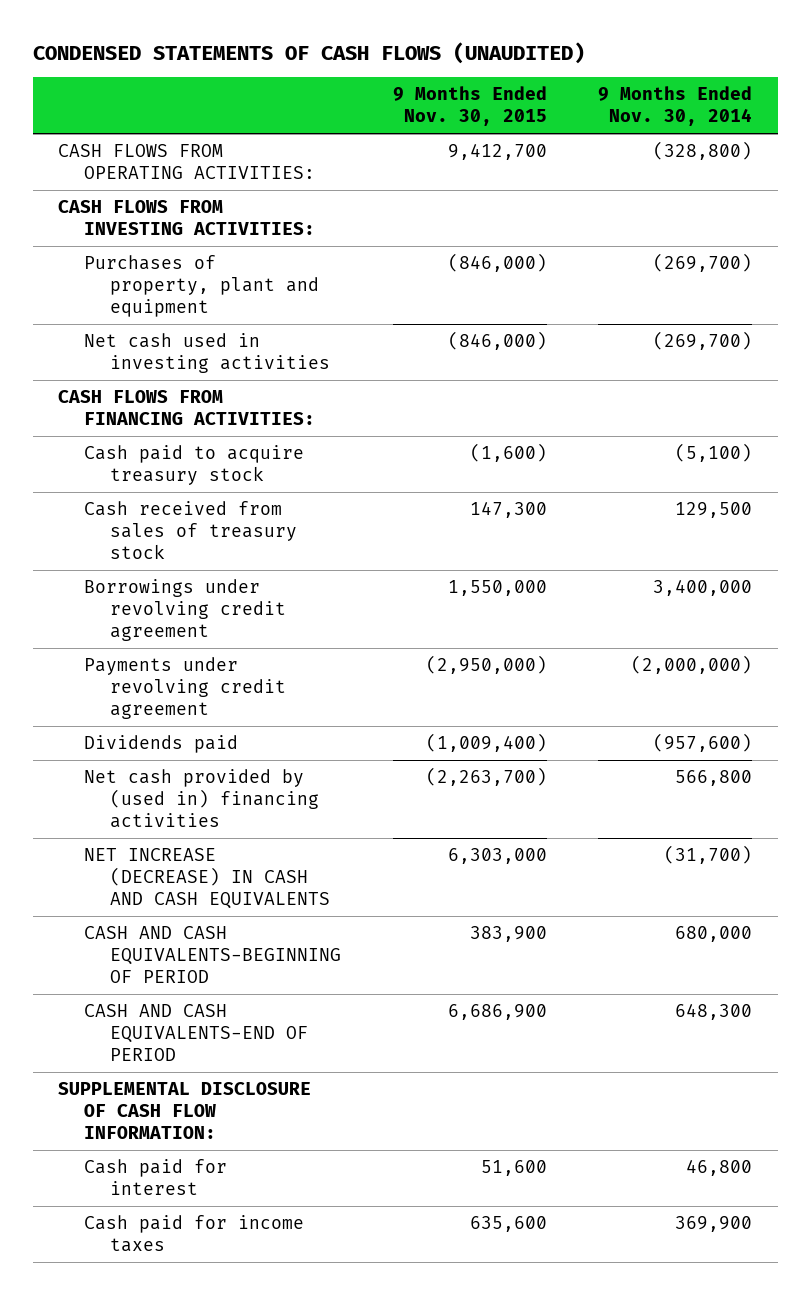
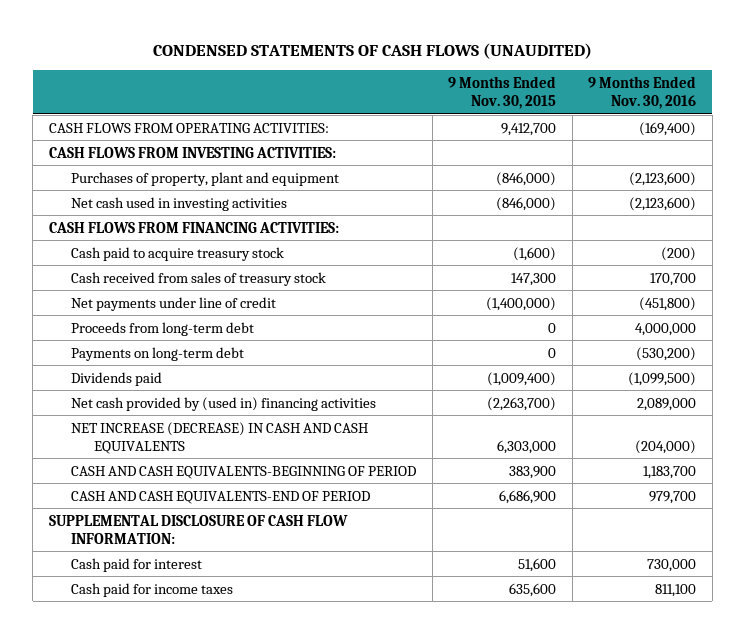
- | 9 Months Ended Nov. 30, 2015 | 9 Months Ended Nov. 30, 2014
+ | 9 Months Ended Nov. 30, 2015 | 9 Months Ended Nov. 30, 2016
- Borrowings under revolving credit agreement | 1,550,000 | 3,400,000
- Payments under revolving credit agreement | (2,950,000) | (2,000,000)
+ Net payments under line of credit | (1,400,000) | (451,800)
+ Proceeds from long-term debt | 0 | 4,000,000
+ Payments on long-term debt | 0 | (530,200)

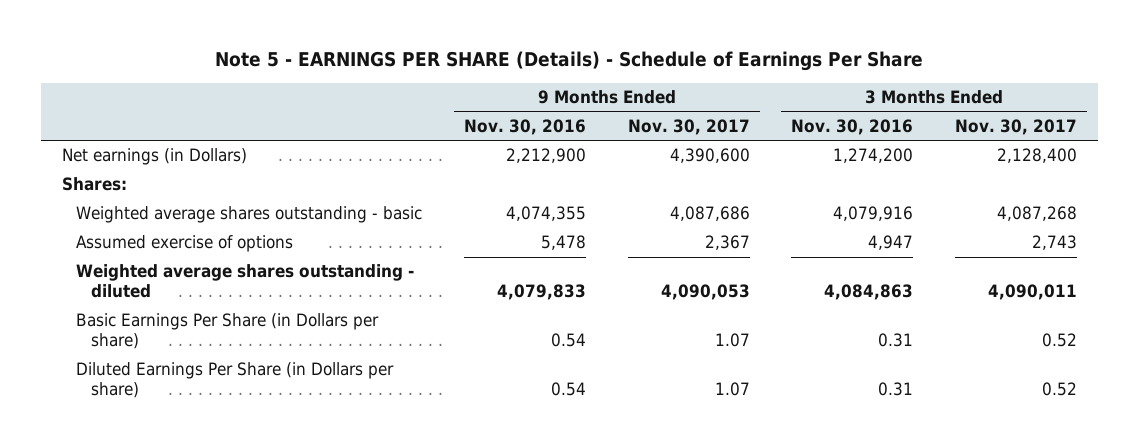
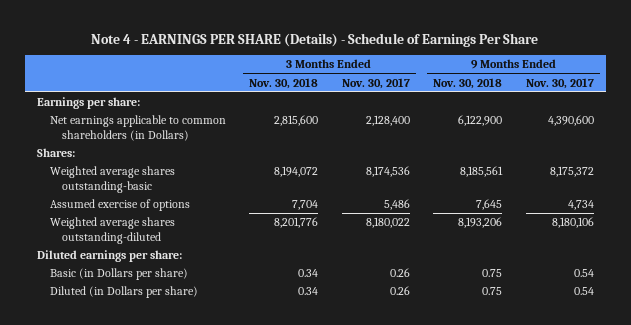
- Note 5 - EARNINGS PER SHARE (Details) - Schedule of Earnings Per Share
+ Note 4 - EARNINGS PER SHARE (Details) - Schedule of Earnings Per Share
- | 9 Months Ended Nov. 30, 2016 | 9 Months Ended Nov. 30, 2017 | 3 Months Ended Nov. 30, 2016 | 3 Months Ended Nov. 30, 2017
+ | 3 Months Ended Nov. 30, 2018 | 3 Months Ended Nov. 30, 2017 | 9 Months Ended Nov. 30, 2018 | 9 Months Ended Nov. 30, 2017
- Net earnings (in Dollars) | 2,212,900 | 4,390,600 | 1,274,200 | 2,128,400
+ Earnings per share:
+ Net earnings applicable to common shareholders (in Dollars) | 2,815,600 | 2,128,400 | 6,122,900 | 4,390,600
- Weighted average shares outstanding - basic | 4,074,355 | 4,087,686 | 4,079,916 | 4,087,268
- Assumed exercise of options | 5,478 | 2,367 | 4,947 | 2,743
- Weighted average shares outstanding - diluted | 4,079,833 | 4,090,053 | 4,084,863 | 4,090,011
- Basic Earnings Per Share (in Dollars per share) | 0.54 | 1.07 | 0.31 | 0.52
- Diluted Earnings Per Share (in Dollars per share) | 0.54 | 1.07 | 0.31 | 0.52
+ Weighted average shares outstanding-basic | 8,194,072 | 8,174,536 | 8,185,561 | 8,175,372
+ Assumed exercise of options | 7,704 | 5,486 | 7,645 | 4,734
+ Weighted average shares outstanding-diluted | 8,201,776 | 8,180,022 | 8,193,206 | 8,180,106
+ Diluted earnings per share:
+ Basic (in Dollars per share) | 0.34 | 0.26 | 0.75 | 0.54
+ Diluted (in Dollars per share) | 0.34 | 0.26 | 0.75 | 0.54

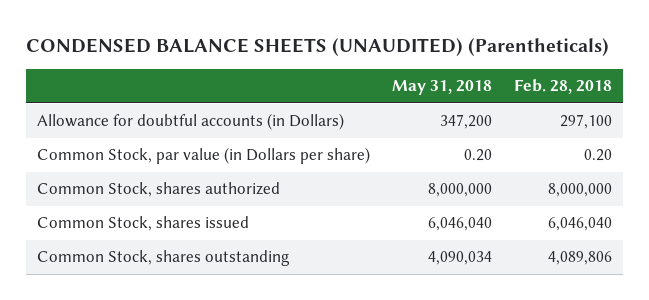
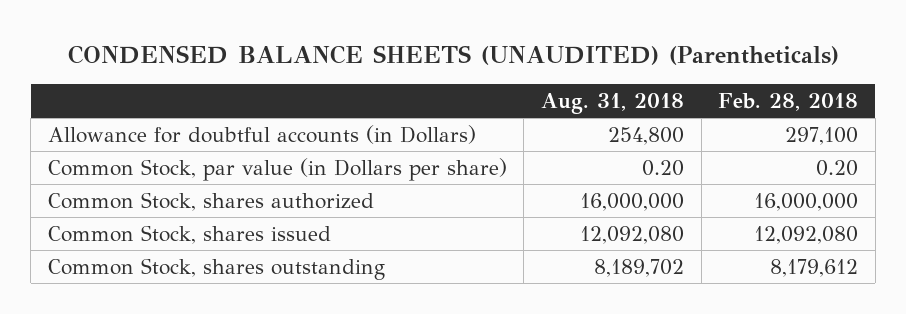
- | May 31, 2018 | Feb. 28, 2018
+ | Aug. 31, 2018 | Feb. 28, 2018
- Common Stock, shares authorized | 8,000,000 | 8,000,000
- Common Stock, shares issued | 6,046,040 | 6,046,040
- Common Stock, shares outstanding | 4,090,034 | 4,089,806
+ Common Stock, shares authorized | 16,000,000 | 16,000,000
+ Common Stock, shares issued | 12,092,080 | 12,092,080
+ Common Stock, shares outstanding | 8,189,702 | 8,179,612

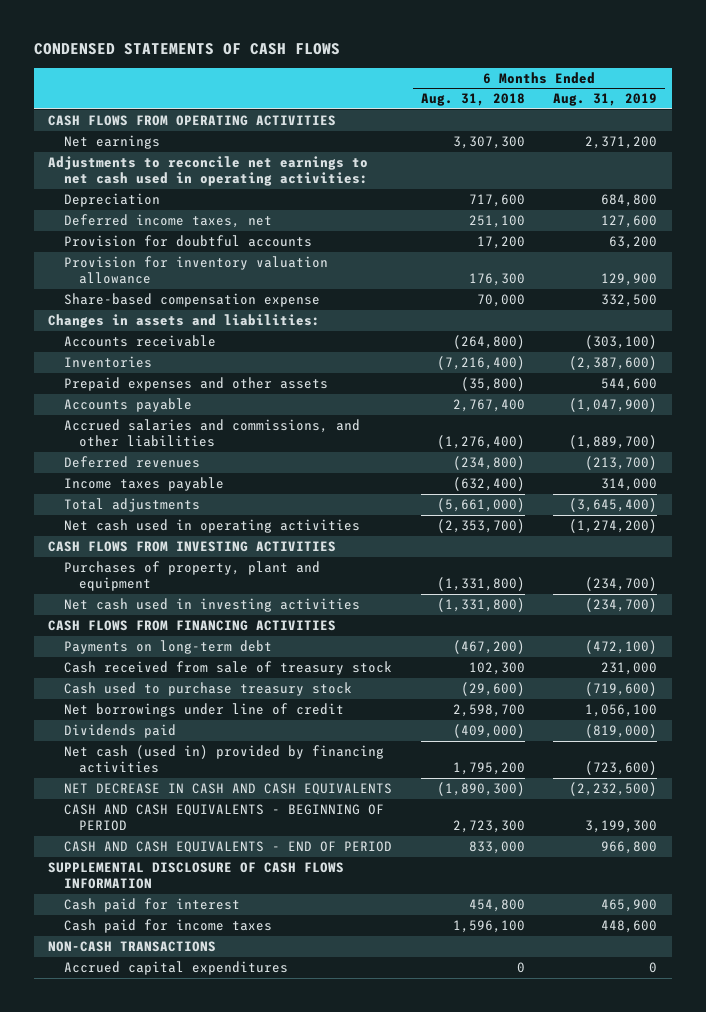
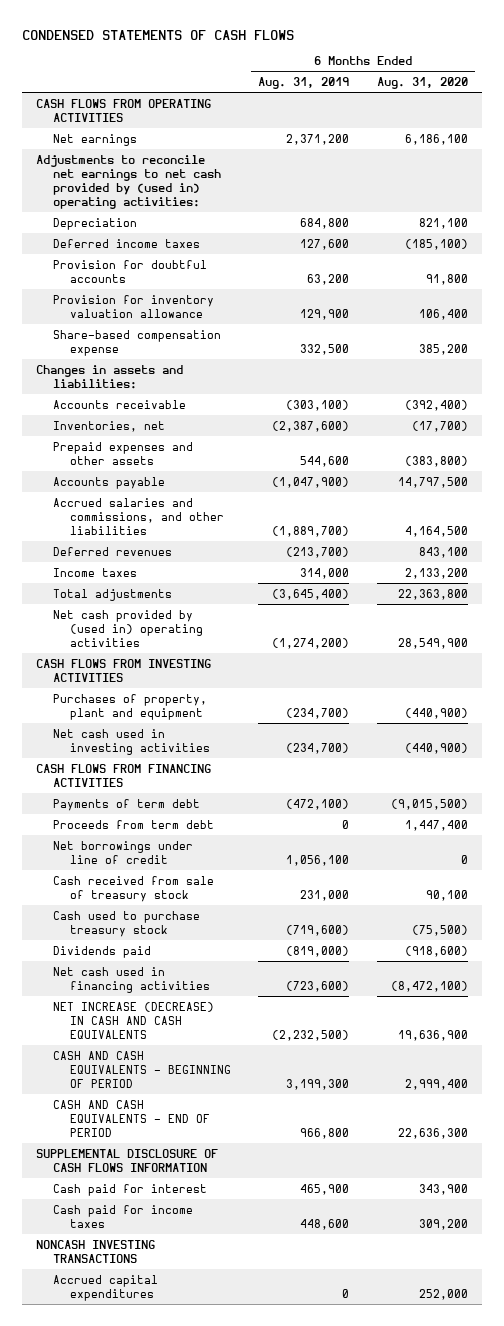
- | 6 Months Ended Aug. 31, 2018 | 6 Months Ended Aug. 31, 2019
+ | 6 Months Ended Aug. 31, 2019 | 6 Months Ended Aug. 31, 2020
- Adjustments to reconcile net earnings to net cash used in operating activities:
+ Adjustments to reconcile net earnings to net cash provided by (used in) operating activities:
- Deferred income taxes, net | 251,100 | 127,600
+ Deferred income taxes | 127,600 | (185,100)
- Inventories | (7,216,400) | (2,387,600)
+ Inventories, net | (2,387,600) | (17,700)
- Income taxes payable | (632,400) | 314,000
+ Income taxes | 314,000 | 2,133,200
- Net cash used in operating activities | (2,353,700) | (1,274,200)
+ Net cash provided by (used in) operating activities | (1,274,200) | 28,549,900
- Payments on long-term debt | (467,200) | (472,100)
+ Payments of term debt | (472,100) | (9,015,500)
+ Proceeds from term debt | 0 | 1,447,400
moved up: Net borrowings under line of credit | 1,056,100 | 0
- Net cash (used in) provided by financing activities | 1,795,200 | (723,600)
- NET DECREASE IN CASH AND CASH EQUIVALENTS | (1,890,300) | (2,232,500)
+ Net cash used in financing activities | (723,600) | (8,472,100)
+ NET INCREASE (DECREASE) IN CASH AND CASH EQUIVALENTS | (2,232,500) | 19,636,900
- NON-CASH TRANSACTIONS
+ NONCASH INVESTING TRANSACTIONS

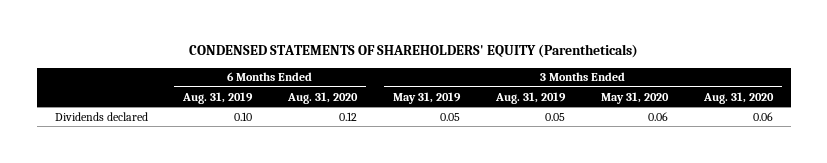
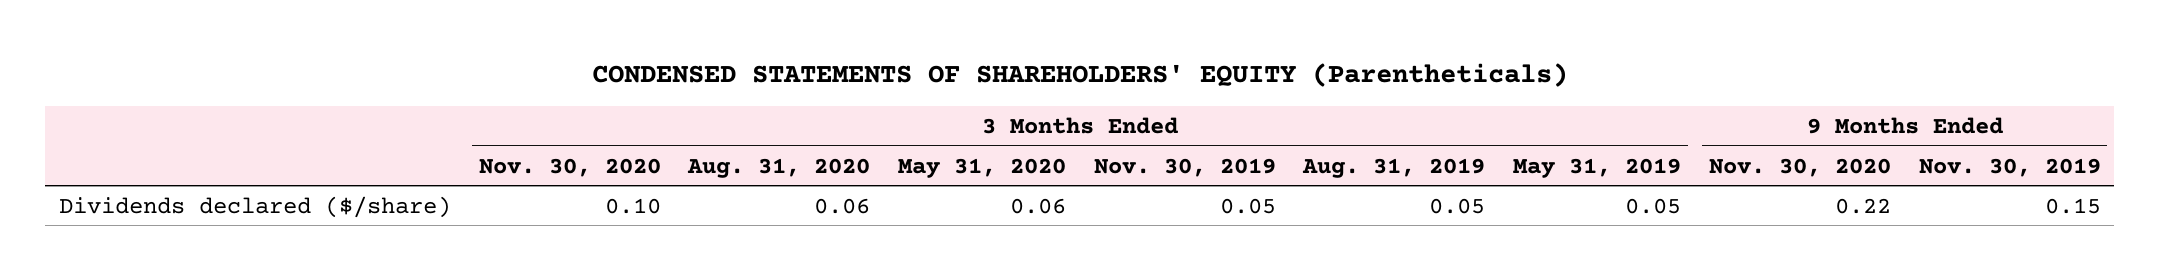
- | 6 Months Ended Aug. 31, 2019 | 6 Months Ended Aug. 31, 2020 | 3 Months Ended May 31, 2019 | 3 Months Ended Aug. 31, 2019 | 3 Months Ended May 31, 2020 | 3 Months Ended Aug. 31, 2020
+ | 3 Months Ended Nov. 30, 2020 | 3 Months Ended Aug. 31, 2020 | 3 Months Ended May 31, 2020 | 3 Months Ended Nov. 30, 2019 | 3 Months Ended Aug. 31, 2019 | 3 Months Ended May 31, 2019 | 9 Months Ended Nov. 30, 2020 | 9 Months Ended Nov. 30, 2019
- Dividends declared | 0.10 | 0.12 | 0.05 | 0.05 | 0.06 | 0.06
+ Dividends declared ($/share) | 0.10 | 0.06 | 0.06 | 0.05 | 0.05 | 0.05 | 0.22 | 0.15

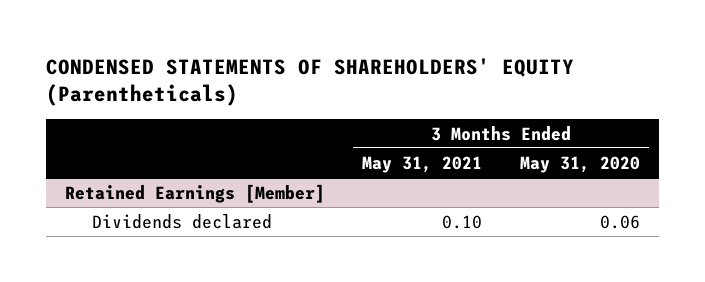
- | 3 Months Ended Nov. 30, 2020 | 3 Months Ended Aug. 31, 2020 | 3 Months Ended May 31, 2020 | 3 Months Ended Nov. 30, 2019 | 3 Months Ended Aug. 31, 2019 | 3 Months Ended May 31, 2019 | 9 Months Ended Nov. 30, 2020 | 9 Months Ended Nov. 30, 2019
+ | 3 Months Ended May 31, 2021 | 3 Months Ended May 31, 2020
- Dividends declared ($/share) | 0.10 | 0.06 | 0.06 | 0.05 | 0.05 | 0.05 | 0.22 | 0.15
+ Retained Earnings [Member]
+ Dividends declared | 0.10 | 0.06

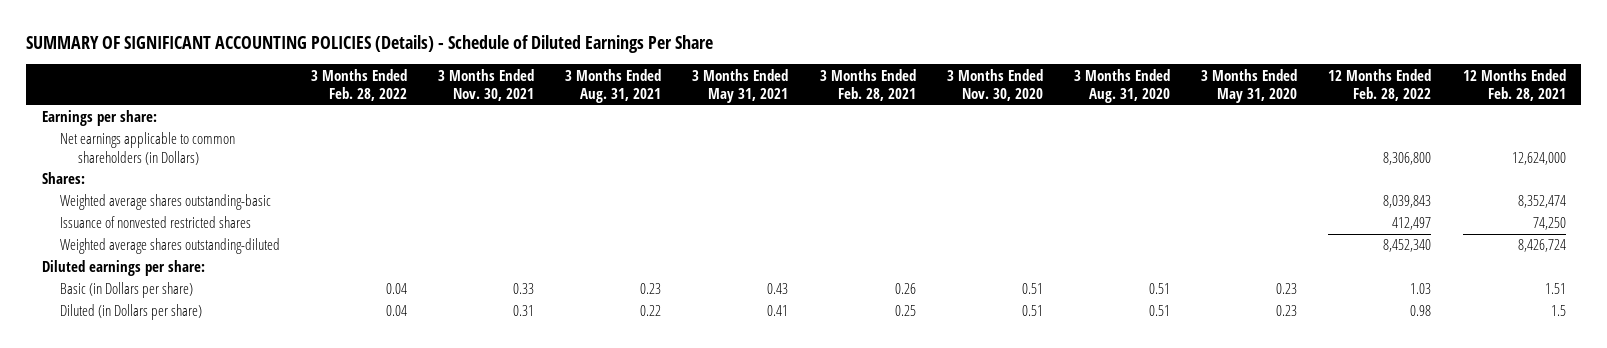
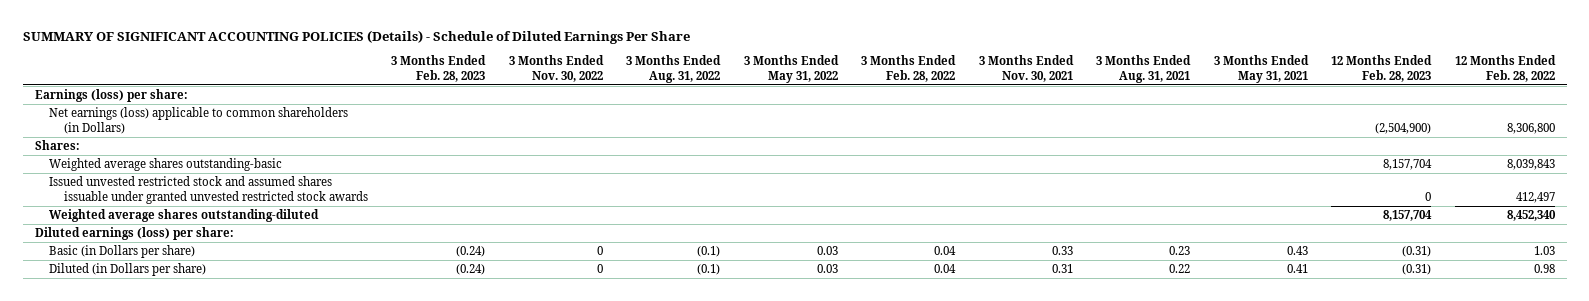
- | 3 Months Ended Feb. 28, 2022 | 3 Months Ended Nov. 30, 2021 | 3 Months Ended Aug. 31, 2021 | 3 Months Ended May 31, 2021 | 3 Months Ended Feb. 28, 2021 | 3 Months Ended Nov. 30, 2020 | 3 Months Ended Aug. 31, 2020 | 3 Months Ended May 31, 2020 | 12 Months Ended Feb. 28, 2022 | 12 Months Ended Feb. 28, 2021
+ | 3 Months Ended Feb. 28, 2023 | 3 Months Ended Nov. 30, 2022 | 3 Months Ended Aug. 31, 2022 | 3 Months Ended May 31, 2022 | 3 Months Ended Feb. 28, 2022 | 3 Months Ended Nov. 30, 2021 | 3 Months Ended Aug. 31, 2021 | 3 Months Ended May 31, 2021 | 12 Months Ended Feb. 28, 2023 | 12 Months Ended Feb. 28, 2022
- Earnings per share:
- Net earnings applicable to common shareholders (in Dollars) | | | | | | | | | 8,306,800 | 12,624,000
+ Earnings (loss) per share:
+ Net earnings (loss) applicable to common shareholders (in Dollars) | | | | | | | | | (2,504,900) | 8,306,800
- Issuance of nonvested restricted shares | | | | | | | | | 412,497 | 74,250
+ Issued unvested restricted stock and assumed shares issuable under granted unvested restricted stock awards | | | | | | | | | 0 | 412,497
- Diluted earnings per share:
+ Diluted earnings (loss) per share:

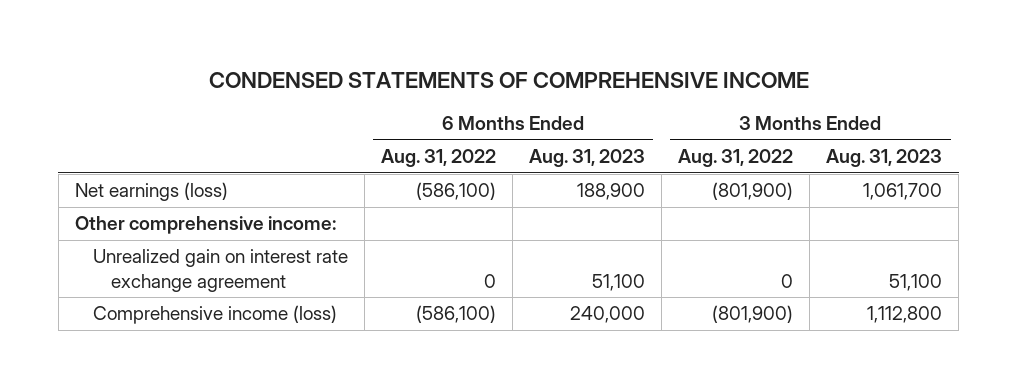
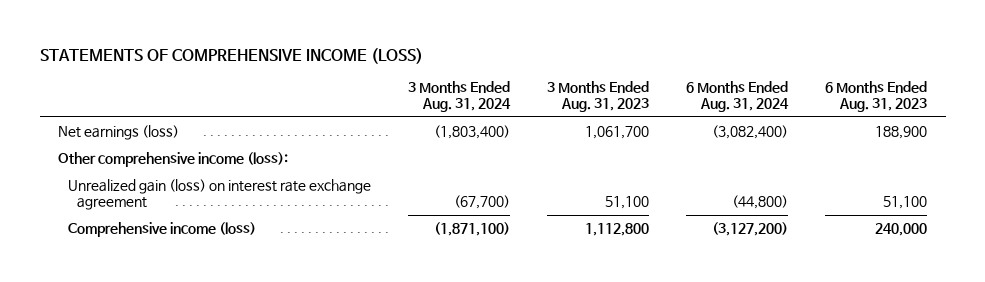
- CONDENSED STATEMENTS OF COMPREHENSIVE INCOME
+ STATEMENTS OF COMPREHENSIVE INCOME (LOSS)
- | 6 Months Ended Aug. 31, 2022 | 6 Months Ended Aug. 31, 2023 | 3 Months Ended Aug. 31, 2022 | 3 Months Ended Aug. 31, 2023
+ | 3 Months Ended Aug. 31, 2024 | 3 Months Ended Aug. 31, 2023 | 6 Months Ended Aug. 31, 2024 | 6 Months Ended Aug. 31, 2023
- Other comprehensive income:
- Unrealized gain on interest rate exchange agreement | 0 | 51,100 | 0 | 51,100
+ Other comprehensive income (loss):
+ Unrealized gain (loss) on interest rate exchange agreement | (67,700) | 51,100 | (44,800) | 51,100

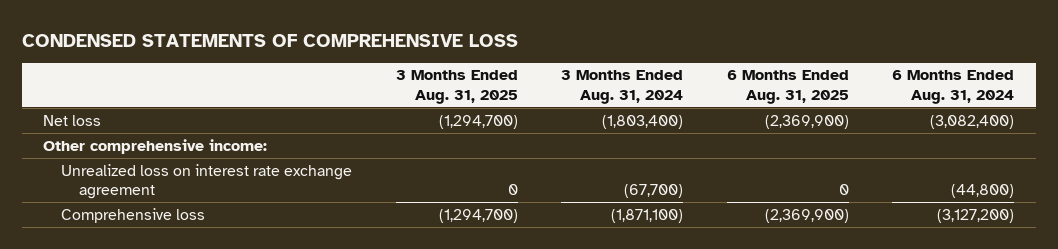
- STATEMENTS OF COMPREHENSIVE INCOME (LOSS)
+ CONDENSED STATEMENTS OF COMPREHENSIVE LOSS
- | 3 Months Ended Aug. 31, 2024 | 3 Months Ended Aug. 31, 2023 | 6 Months Ended Aug. 31, 2024 | 6 Months Ended Aug. 31, 2023
+ | 3 Months Ended Aug. 31, 2025 | 3 Months Ended Aug. 31, 2024 | 6 Months Ended Aug. 31, 2025 | 6 Months Ended Aug. 31, 2024
- Net earnings (loss) | (1,803,400) | 1,061,700 | (3,082,400) | 188,900
- Other comprehensive income (loss):
- Unrealized gain (loss) on interest rate exchange agreement | (67,700) | 51,100 | (44,800) | 51,100
- Comprehensive income (loss) | (1,871,100) | 1,112,800 | (3,127,200) | 240,000
+ Net loss | (1,294,700) | (1,803,400) | (2,369,900) | (3,082,400)
+ Other comprehensive income:
+ Unrealized loss on interest rate exchange agreement | 0 | (67,700) | 0 | (44,800)
+ Comprehensive loss | (1,294,700) | (1,871,100) | (2,369,900) | (3,127,200)

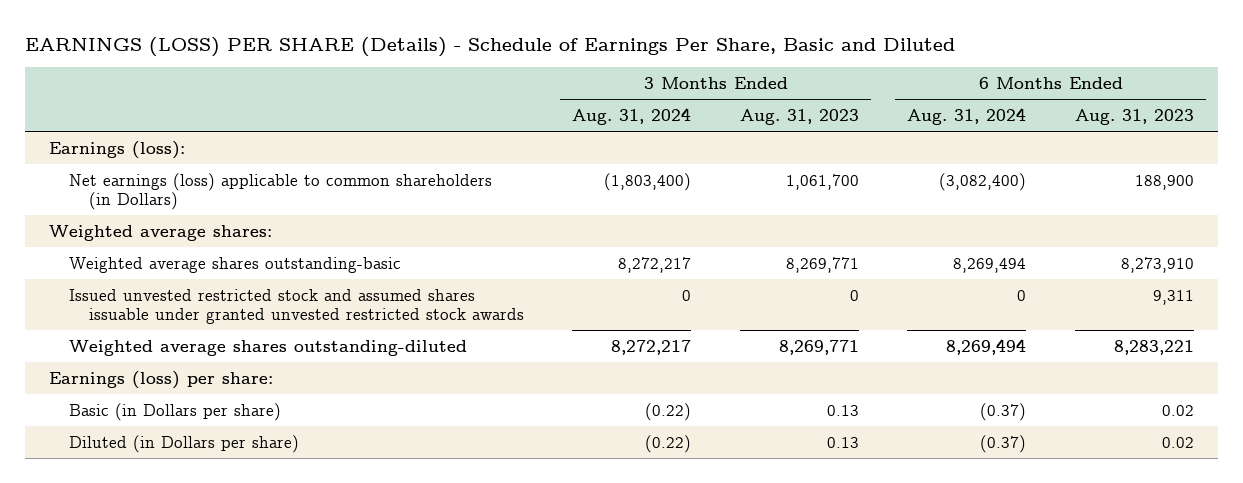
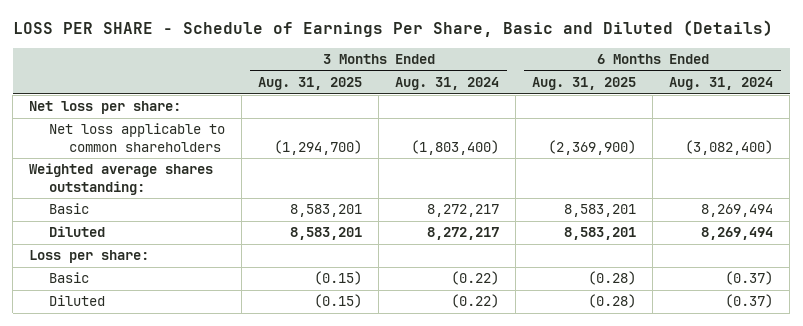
- EARNINGS (LOSS) PER SHARE (Details) - Schedule of Earnings Per Share, Basic and Diluted
+ LOSS PER SHARE - Schedule of Earnings Per Share, Basic and Diluted (Details)
- | 3 Months Ended Aug. 31, 2024 | 3 Months Ended Aug. 31, 2023 | 6 Months Ended Aug. 31, 2024 | 6 Months Ended Aug. 31, 2023
+ | 3 Months Ended Aug. 31, 2025 | 3 Months Ended Aug. 31, 2024 | 6 Months Ended Aug. 31, 2025 | 6 Months Ended Aug. 31, 2024
- Earnings (loss):
- Net earnings (loss) applicable to common shareholders (in Dollars) | (1,803,400) | 1,061,700 | (3,082,400) | 188,900
- Weighted average shares:
- Weighted average shares outstanding-basic | 8,272,217 | 8,269,771 | 8,269,494 | 8,273,910
- Issued unvested restricted stock and assumed shares issuable under granted unvested restricted stock awards | 0 | 0 | 0 | 9,311
- Weighted average shares outstanding-diluted | 8,272,217 | 8,269,771 | 8,269,494 | 8,283,221
- Earnings (loss) per share:
- Basic (in Dollars per share) | (0.22) | 0.13 | (0.37) | 0.02
- Diluted (in Dollars per share) | (0.22) | 0.13 | (0.37) | 0.02
+ Net loss per share:
+ Net loss applicable to common shareholders | (1,294,700) | (1,803,400) | (2,369,900) | (3,082,400)
+ Weighted average shares outstanding:
+ Basic | 8,583,201 | 8,272,217 | 8,583,201 | 8,269,494
+ Diluted | 8,583,201 | 8,272,217 | 8,583,201 | 8,269,494
+ Loss per share:
+ Basic | (0.15) | (0.22) | (0.28) | (0.37)
+ Diluted | (0.15) | (0.22) | (0.28) | (0.37)

